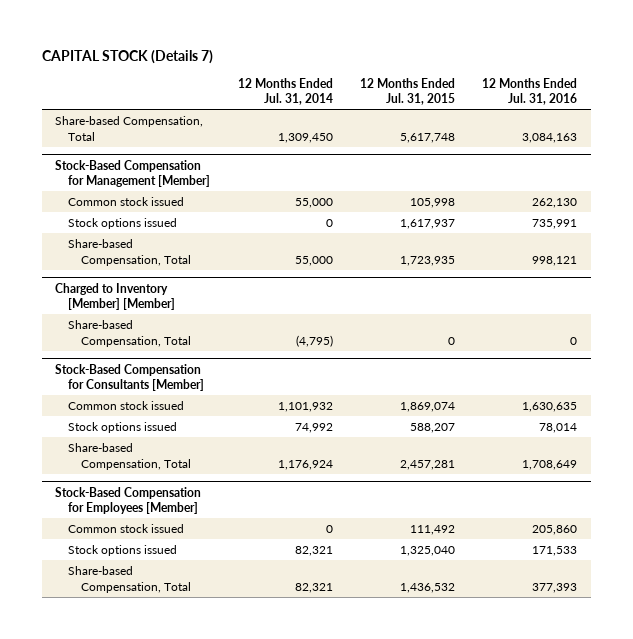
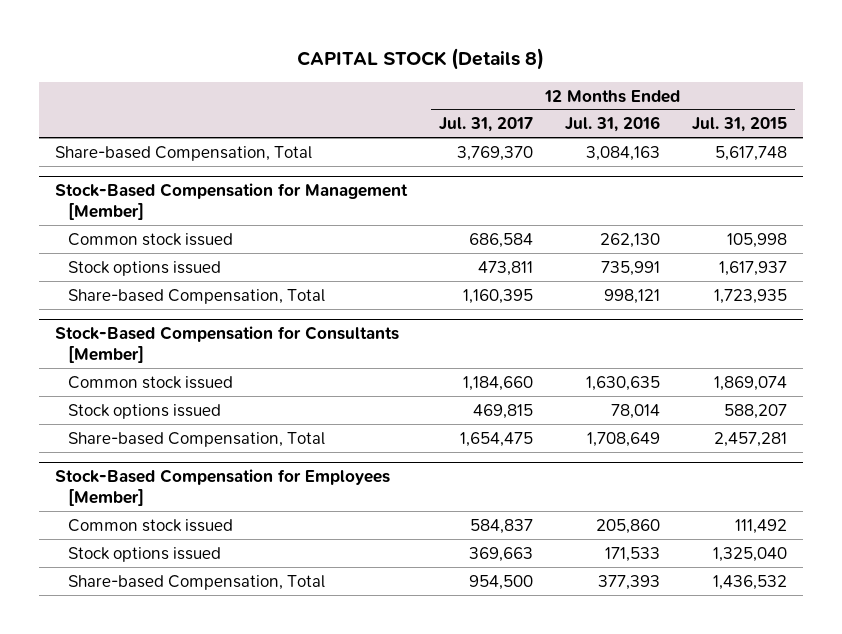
- CAPITAL STOCK (Details 7)
+ CAPITAL STOCK (Details 8)
- | 12 Months Ended Jul. 31, 2014 | 12 Months Ended Jul. 31, 2015 | 12 Months Ended Jul. 31, 2016
+ | 12 Months Ended Jul. 31, 2017 | 12 Months Ended Jul. 31, 2016 | 12 Months Ended Jul. 31, 2015
- Charged to Inventory [Member] [Member]
- Share-based Compensation, Total | (4,795) | 0 | 0

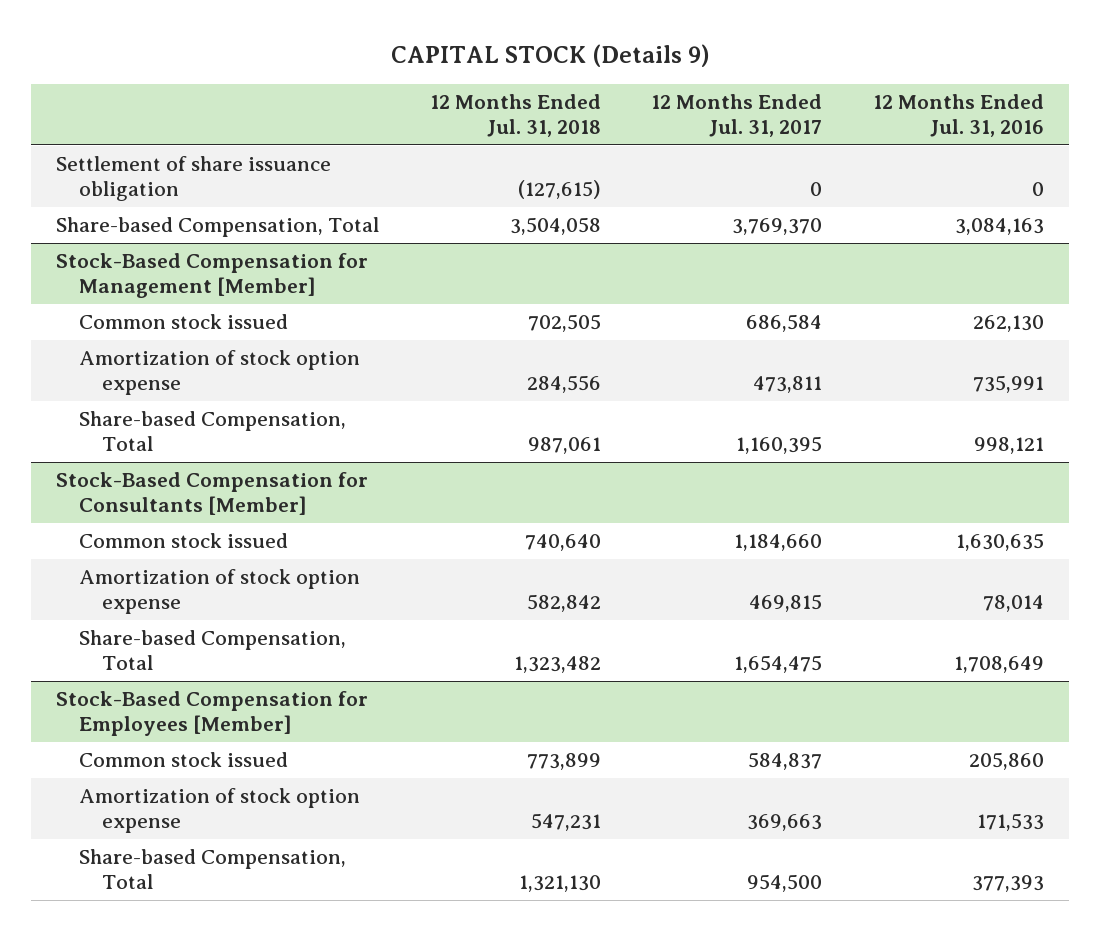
- CAPITAL STOCK (Details 8)
+ CAPITAL STOCK (Details 9)
- | 12 Months Ended Jul. 31, 2017 | 12 Months Ended Jul. 31, 2016 | 12 Months Ended Jul. 31, 2015
+ | 12 Months Ended Jul. 31, 2018 | 12 Months Ended Jul. 31, 2017 | 12 Months Ended Jul. 31, 2016
+ Settlement of share issuance obligation | (127,615) | 0 | 0
@ Stock-Based Compensation for Management [Member]
- Stock options issued | 473,811 | 735,991 | 1,617,937
+ Amortization of stock option expense | 284,556 | 473,811 | 735,991
@ Stock-Based Compensation for Consultants [Member]
- Stock options issued | 469,815 | 78,014 | 588,207
+ Amortization of stock option expense | 582,842 | 469,815 | 78,014
@ Stock-Based Compensation for Employees [Member]
- Stock options issued | 369,663 | 171,533 | 1,325,040
+ Amortization of stock option expense | 547,231 | 369,663 | 171,533

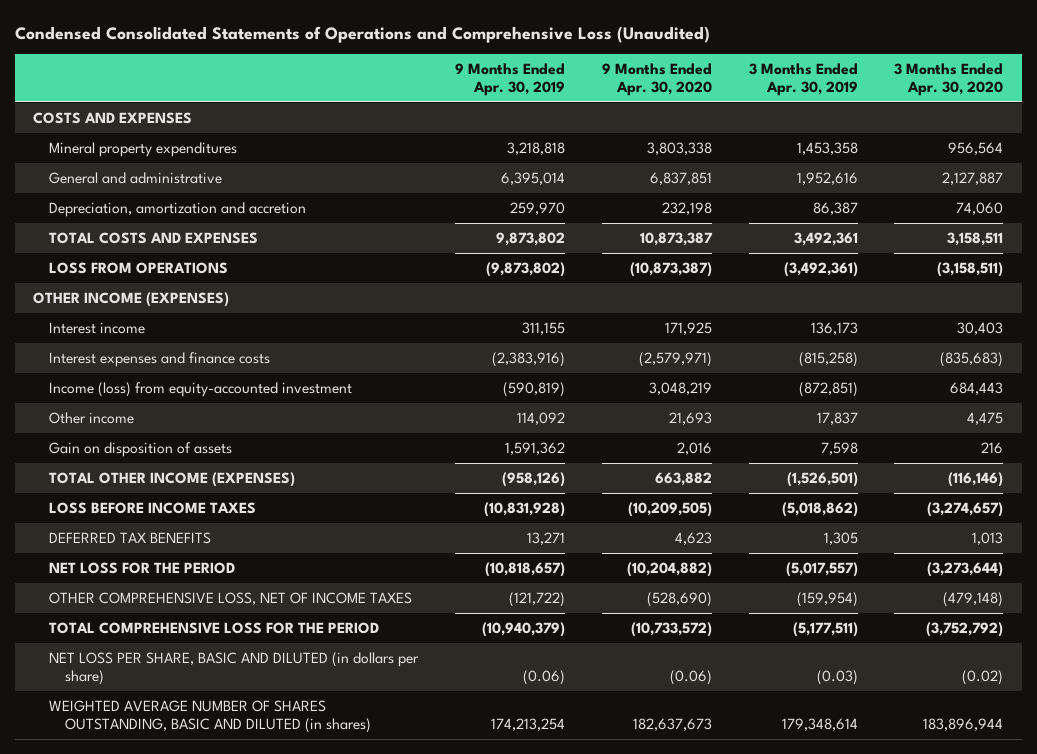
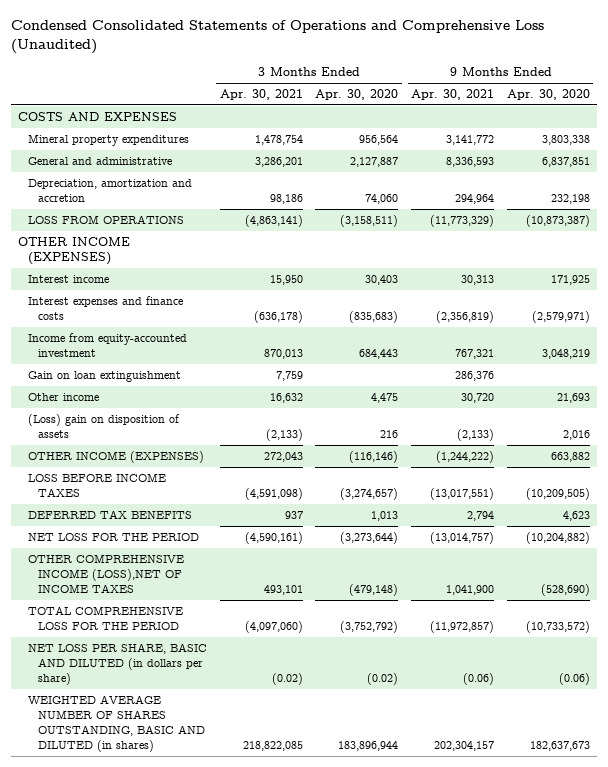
- | 9 Months Ended Apr. 30, 2019 | 9 Months Ended Apr. 30, 2020 | 3 Months Ended Apr. 30, 2019 | 3 Months Ended Apr. 30, 2020
+ | 3 Months Ended Apr. 30, 2021 | 3 Months Ended Apr. 30, 2020 | 9 Months Ended Apr. 30, 2021 | 9 Months Ended Apr. 30, 2020
- TOTAL COSTS AND EXPENSES | 9,873,802 | 10,873,387 | 3,492,361 | 3,158,511
- Income (loss) from equity-accounted investment | (590,819) | 3,048,219 | (872,851) | 684,443
+ Income from equity-accounted investment | 870,013 | 684,443 | 767,321 | 3,048,219
+ Gain on loan extinguishment | 7,759 | | 286,376 |
- Gain on disposition of assets | 1,591,362 | 2,016 | 7,598 | 216
- TOTAL OTHER INCOME (EXPENSES) | (958,126) | 663,882 | (1,526,501) | (116,146)
+ (Loss) gain on disposition of assets | (2,133) | 216 | (2,133) | 2,016
+ OTHER INCOME (EXPENSES) | 272,043 | (116,146) | (1,244,222) | 663,882
- OTHER COMPREHENSIVE LOSS, NET OF INCOME TAXES | (121,722) | (528,690) | (159,954) | (479,148)
+ OTHER COMPREHENSIVE INCOME (LOSS),NET OF INCOME TAXES | 493,101 | (479,148) | 1,041,900 | (528,690)

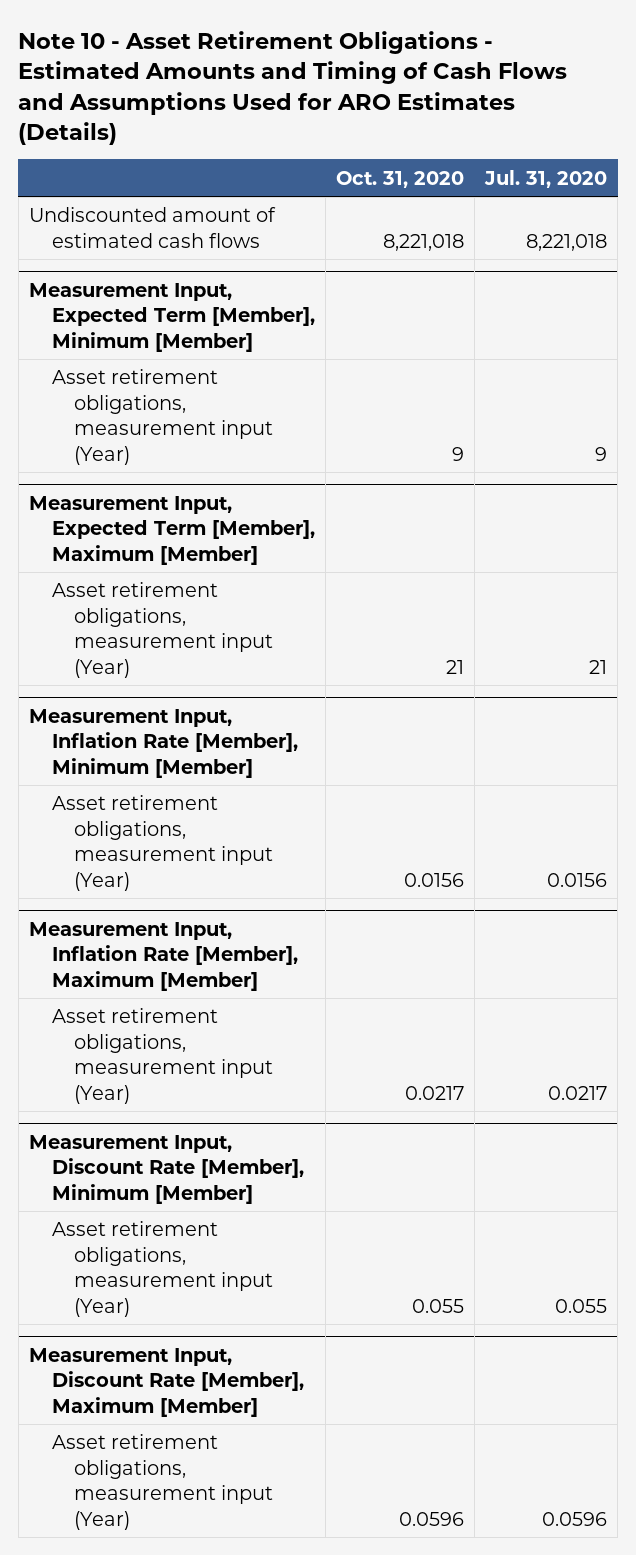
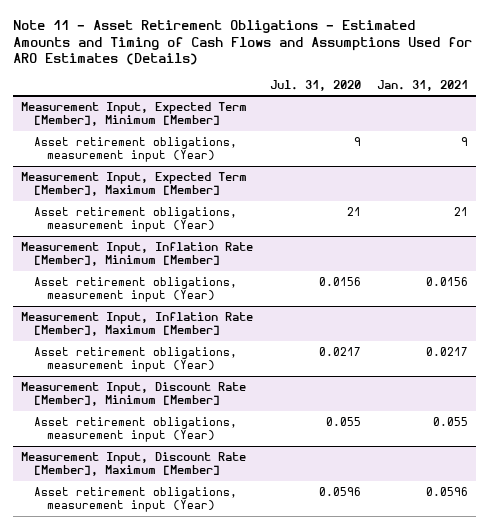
- Note 10 - Asset Retirement Obligations - Estimated Amounts and Timing of Cash Flows and Assumptions Used for ARO Estimates (Details)
+ Note 11 - Asset Retirement Obligations - Estimated Amounts and Timing of Cash Flows and Assumptions Used for ARO Estimates (Details)
- | Oct. 31, 2020 | Jul. 31, 2020
+ | Jul. 31, 2020 | Jan. 31, 2021
- Undiscounted amount of estimated cash flows | 8,221,018 | 8,221,018

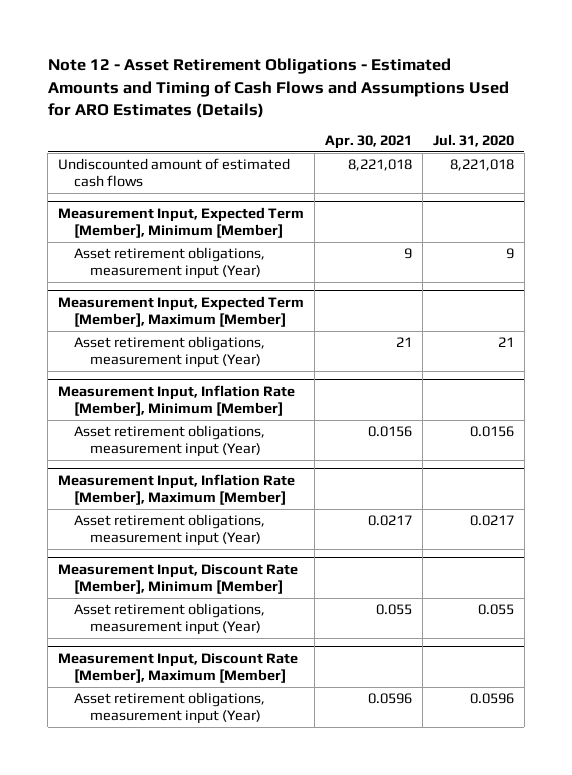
- Note 11 - Asset Retirement Obligations - Estimated Amounts and Timing of Cash Flows and Assumptions Used for ARO Estimates (Details)
+ Note 12 - Asset Retirement Obligations - Estimated Amounts and Timing of Cash Flows and Assumptions Used for ARO Estimates (Details)
- | Jul. 31, 2020 | Jan. 31, 2021
+ | Apr. 30, 2021 | Jul. 31, 2020
+ Undiscounted amount of estimated cash flows | 8,221,018 | 8,221,018

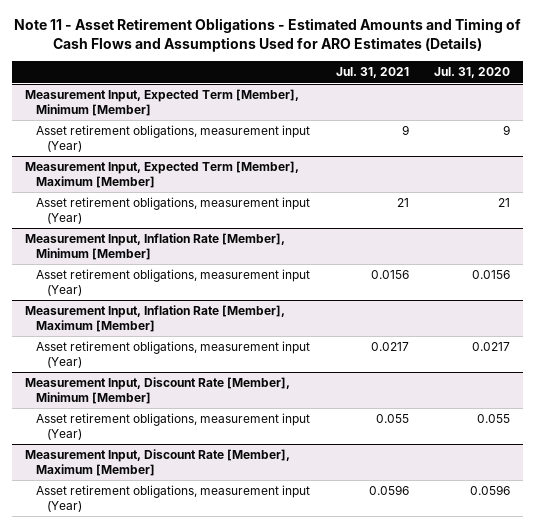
- Note 12 - Asset Retirement Obligations - Estimated Amounts and Timing of Cash Flows and Assumptions Used for ARO Estimates (Details)
+ Note 11 - Asset Retirement Obligations - Estimated Amounts and Timing of Cash Flows and Assumptions Used for ARO Estimates (Details)
- | Apr. 30, 2021 | Jul. 31, 2020
+ | Jul. 31, 2021 | Jul. 31, 2020
- Undiscounted amount of estimated cash flows | 8,221,018 | 8,221,018

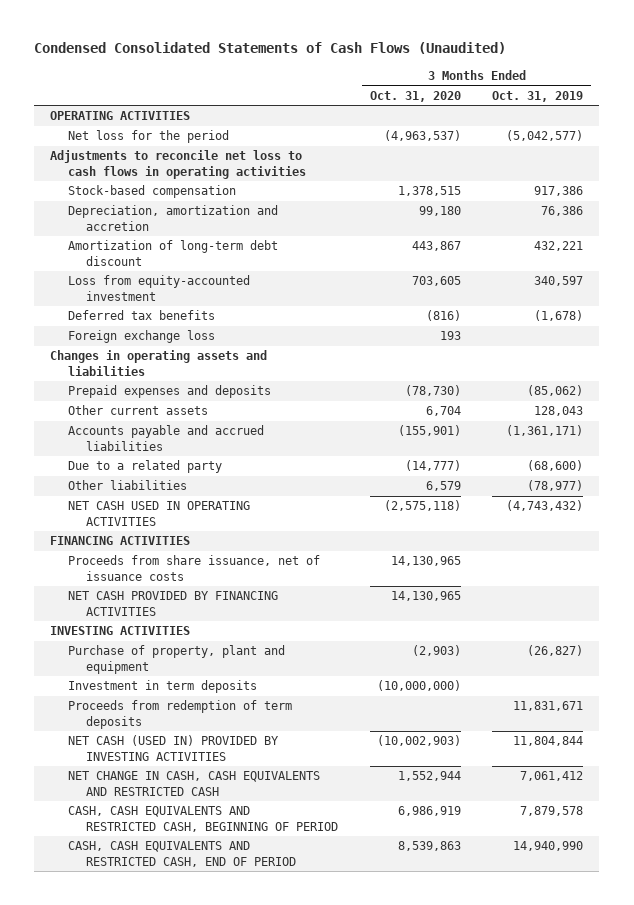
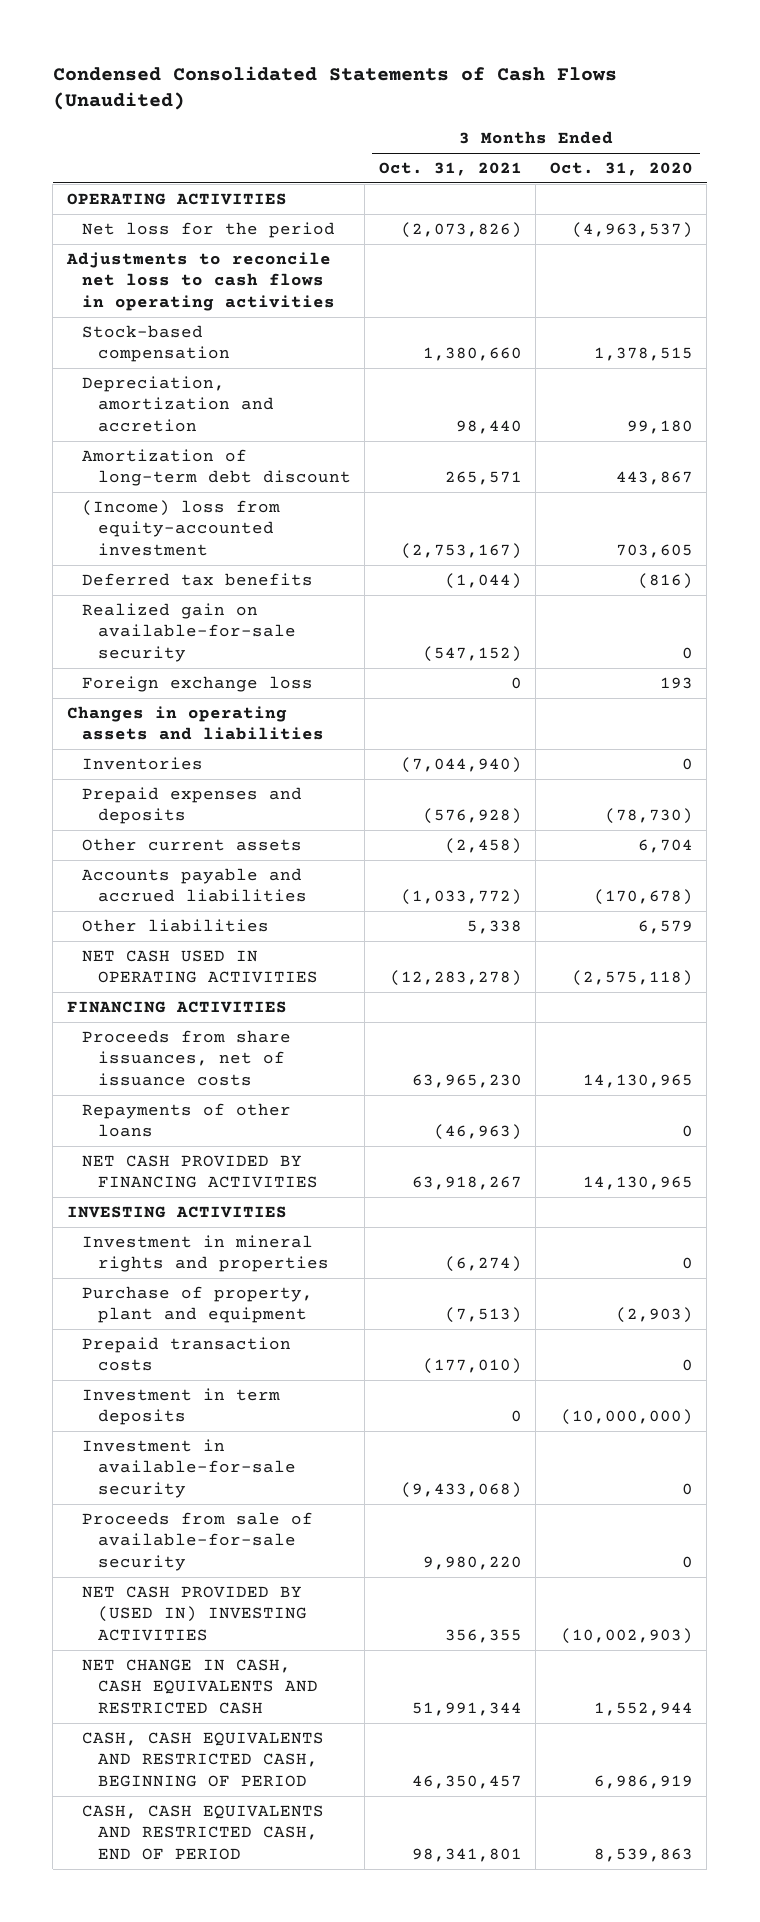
- | 3 Months Ended Oct. 31, 2020 | 3 Months Ended Oct. 31, 2019
+ | 3 Months Ended Oct. 31, 2021 | 3 Months Ended Oct. 31, 2020
- Loss from equity-accounted investment | 703,605 | 340,597
+ (Income) loss from equity-accounted investment | (2,753,167) | 703,605
+ Realized gain on available-for-sale security | (547,152) | 0
+ Inventories | (7,044,940) | 0
- Accounts payable and accrued liabilities | (155,901) | (1,361,171)
- Due to a related party | (14,777) | (68,600)
+ Accounts payable and accrued liabilities | (1,033,772) | (170,678)
- Proceeds from share issuance, net of issuance costs | 14,130,965 |
+ Proceeds from share issuances, net of issuance costs | 63,965,230 | 14,130,965
+ Repayments of other loans | (46,963) | 0
+ Investment in mineral rights and properties | (6,274) | 0
+ Prepaid transaction costs | (177,010) | 0
- Proceeds from redemption of term deposits | | 11,831,671
- NET CASH (USED IN) PROVIDED BY INVESTING ACTIVITIES | (10,002,903) | 11,804,844
+ Investment in available-for-sale security | (9,433,068) | 0
+ Proceeds from sale of available-for-sale security | 9,980,220 | 0
+ NET CASH PROVIDED BY (USED IN) INVESTING ACTIVITIES | 356,355 | (10,002,903)

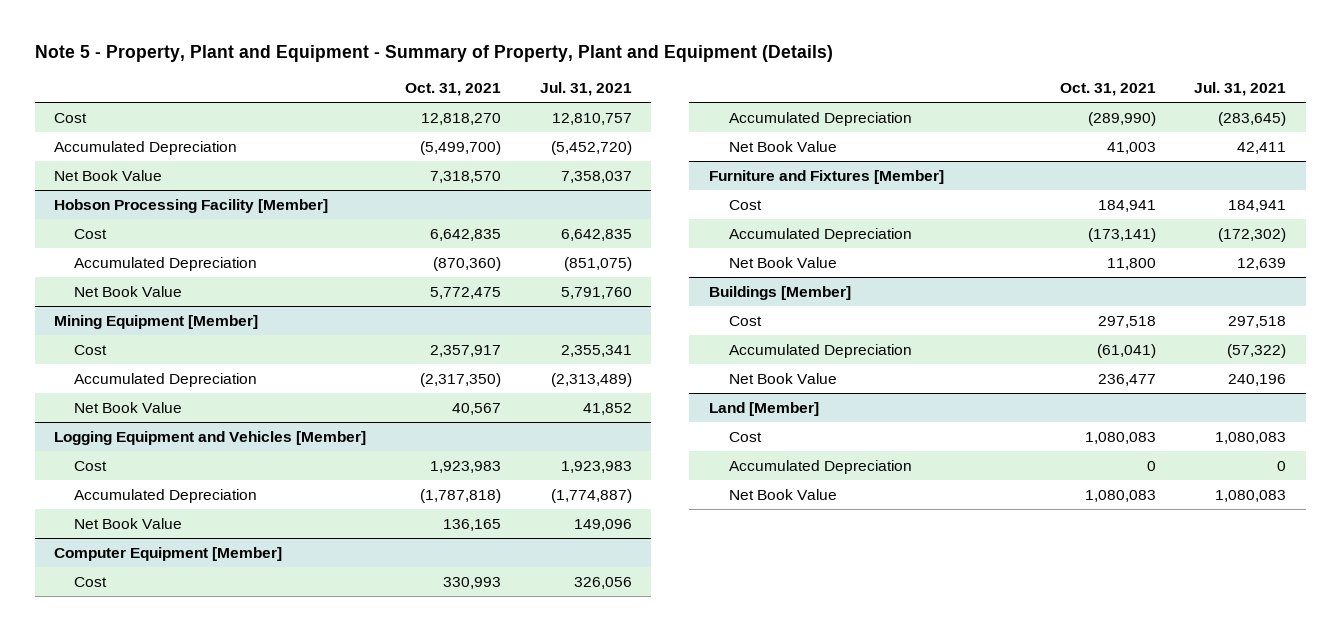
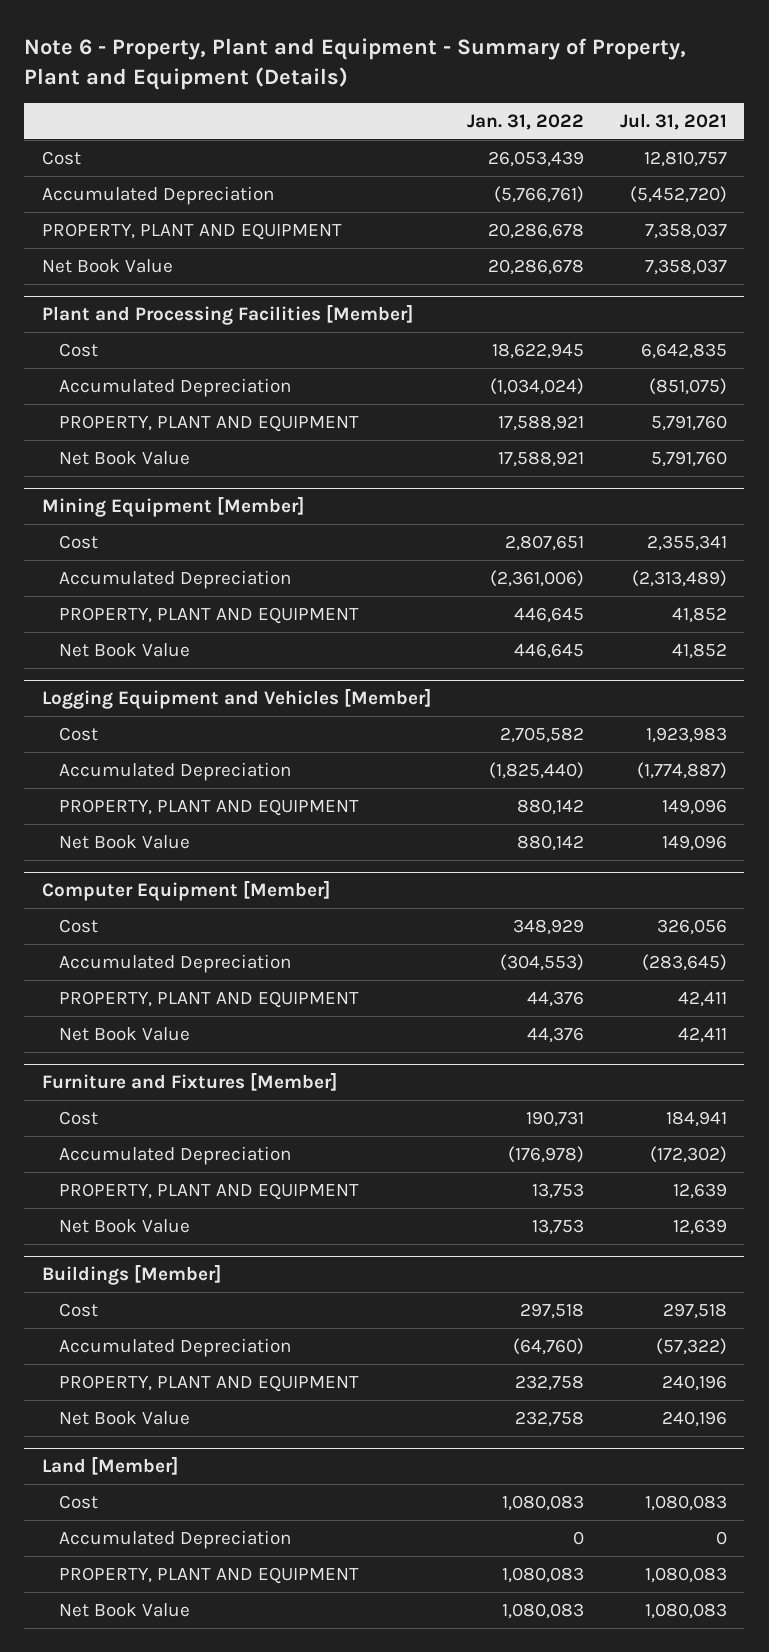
- Note 5 - Property, Plant and Equipment - Summary of Property, Plant and Equipment (Details)
+ Note 6 - Property, Plant and Equipment - Summary of Property, Plant and Equipment (Details)
- | Oct. 31, 2021 | Jul. 31, 2021
+ | Jan. 31, 2022 | Jul. 31, 2021
+ PROPERTY, PLANT AND EQUIPMENT | 20,286,678 | 7,358,037
- Hobson Processing Facility [Member]
+ Plant and Processing Facilities [Member]
+ PROPERTY, PLANT AND EQUIPMENT | 17,588,921 | 5,791,760
@ Mining Equipment [Member]
+ PROPERTY, PLANT AND EQUIPMENT | 446,645 | 41,852
@ Logging Equipment and Vehicles [Member]
+ PROPERTY, PLANT AND EQUIPMENT | 880,142 | 149,096
@ Computer Equipment [Member]
+ PROPERTY, PLANT AND EQUIPMENT | 44,376 | 42,411
@ Furniture and Fixtures [Member]
+ PROPERTY, PLANT AND EQUIPMENT | 13,753 | 12,639
@ Buildings [Member]
+ PROPERTY, PLANT AND EQUIPMENT | 232,758 | 240,196
@ Land [Member]
+ PROPERTY, PLANT AND EQUIPMENT | 1,080,083 | 1,080,083

